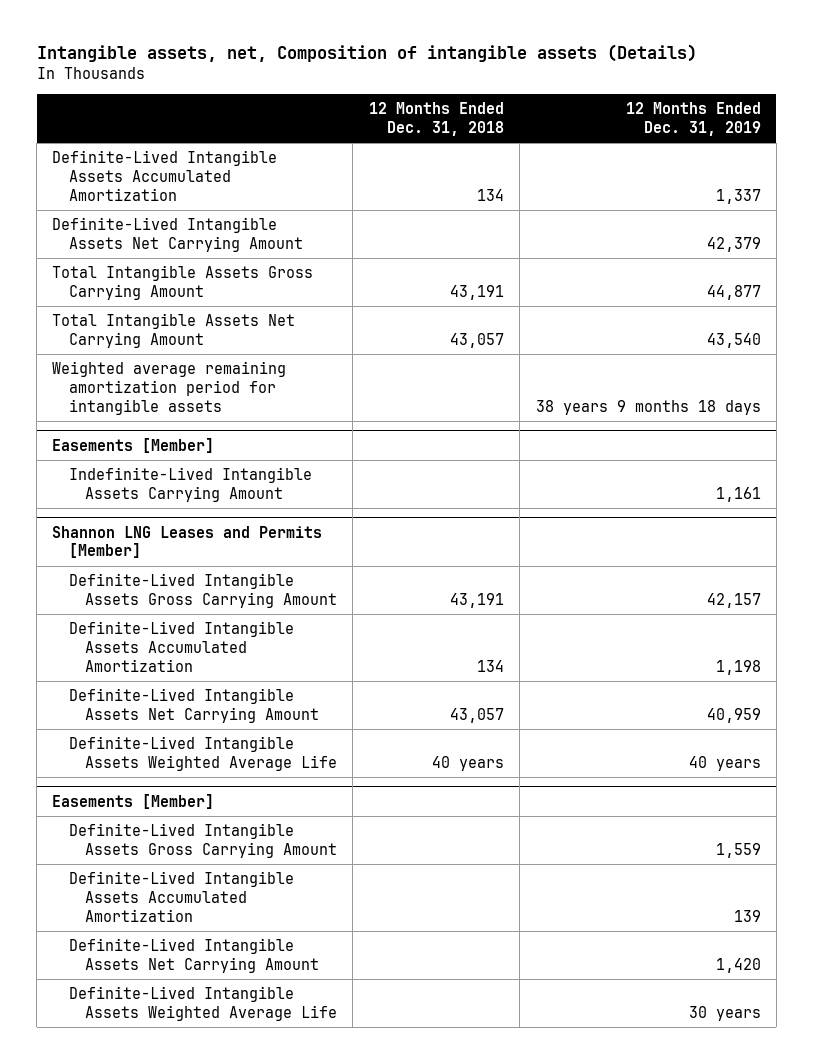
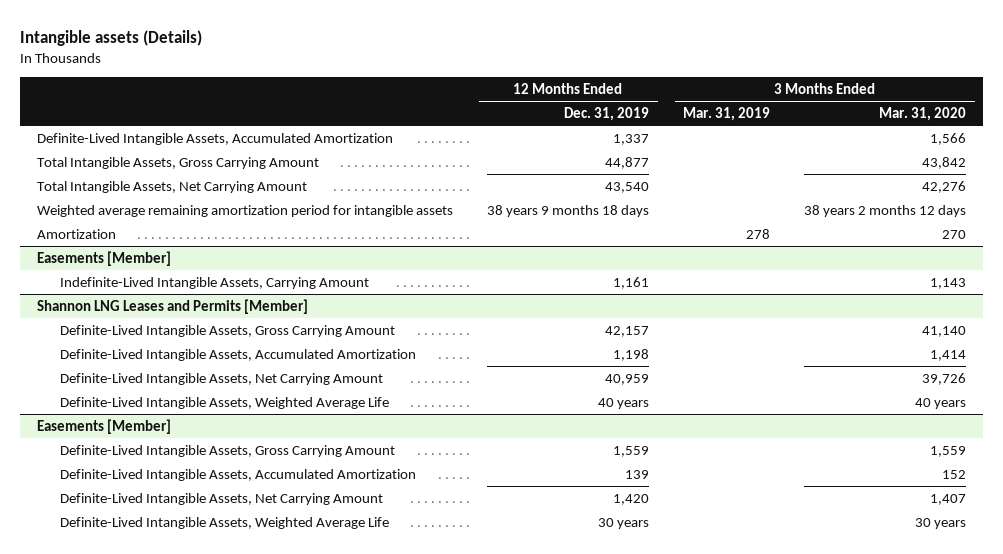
- Intangible assets, net, Composition of intangible assets (Details)
+ Intangible assets (Details)
- | 12 Months Ended Dec. 31, 2018 | 12 Months Ended Dec. 31, 2019
+ | 12 Months Ended Dec. 31, 2019 | 3 Months Ended Mar. 31, 2019 | 3 Months Ended Mar. 31, 2020
- Definite-Lived Intangible Assets Accumulated Amortization | 134 | 1,337
- Definite-Lived Intangible Assets Net Carrying Amount | | 42,379
- Total Intangible Assets Gross Carrying Amount | 43,191 | 44,877
- Total Intangible Assets Net Carrying Amount | 43,057 | 43,540
+ Definite-Lived Intangible Assets, Accumulated Amortization | 1,337 | | 1,566
+ Total Intangible Assets, Gross Carrying Amount | 44,877 | | 43,842
+ Total Intangible Assets, Net Carrying Amount | 43,540 | | 42,276
+ Amortization | | 278 | 270
@ Easements [Member]
- Indefinite-Lived Intangible Assets Carrying Amount | | 1,161
+ Indefinite-Lived Intangible Assets, Carrying Amount | 1,161 | | 1,143
@ Shannon LNG Leases and Permits [Member]
- Definite-Lived Intangible Assets Gross Carrying Amount | 43,191 | 42,157
- Definite-Lived Intangible Assets Accumulated Amortization | 134 | 1,198
- Definite-Lived Intangible Assets Net Carrying Amount | 43,057 | 40,959
- Definite-Lived Intangible Assets Weighted Average Life | 40 years | 40 years
+ Definite-Lived Intangible Assets, Gross Carrying Amount | 42,157 | | 41,140
+ Definite-Lived Intangible Assets, Accumulated Amortization | 1,198 | | 1,414
+ Definite-Lived Intangible Assets, Net Carrying Amount | 40,959 | | 39,726
+ Definite-Lived Intangible Assets, Weighted Average Life | 40 years | | 40 years
@ Easements [Member]
- Definite-Lived Intangible Assets Gross Carrying Amount | | 1,559
- Definite-Lived Intangible Assets Accumulated Amortization | | 139
- Definite-Lived Intangible Assets Net Carrying Amount | | 1,420
- Definite-Lived Intangible Assets Weighted Average Life | | 30 years
+ Definite-Lived Intangible Assets, Gross Carrying Amount | 1,559 | | 1,559
+ Definite-Lived Intangible Assets, Accumulated Amortization | 139 | | 152
+ Definite-Lived Intangible Assets, Net Carrying Amount | 1,420 | | 1,407
+ Definite-Lived Intangible Assets, Weighted Average Life | 30 years | | 30 years

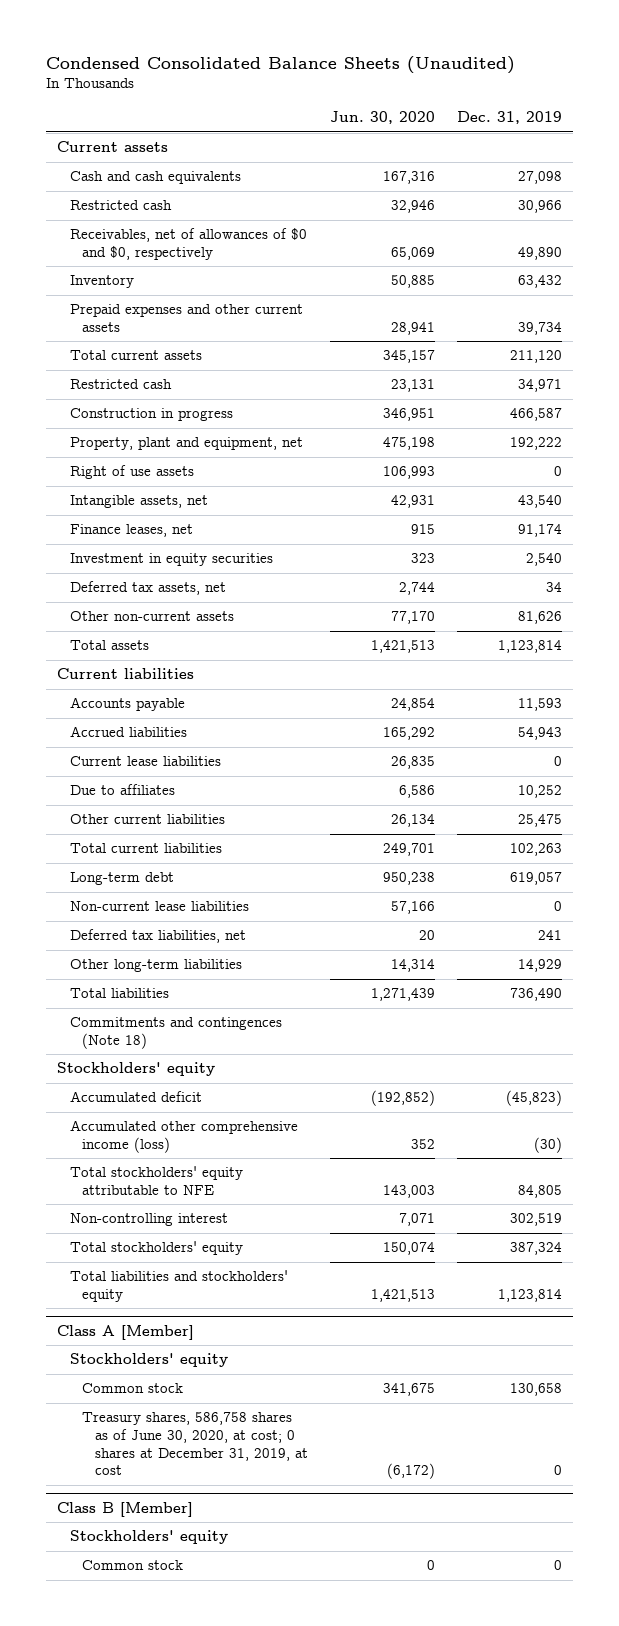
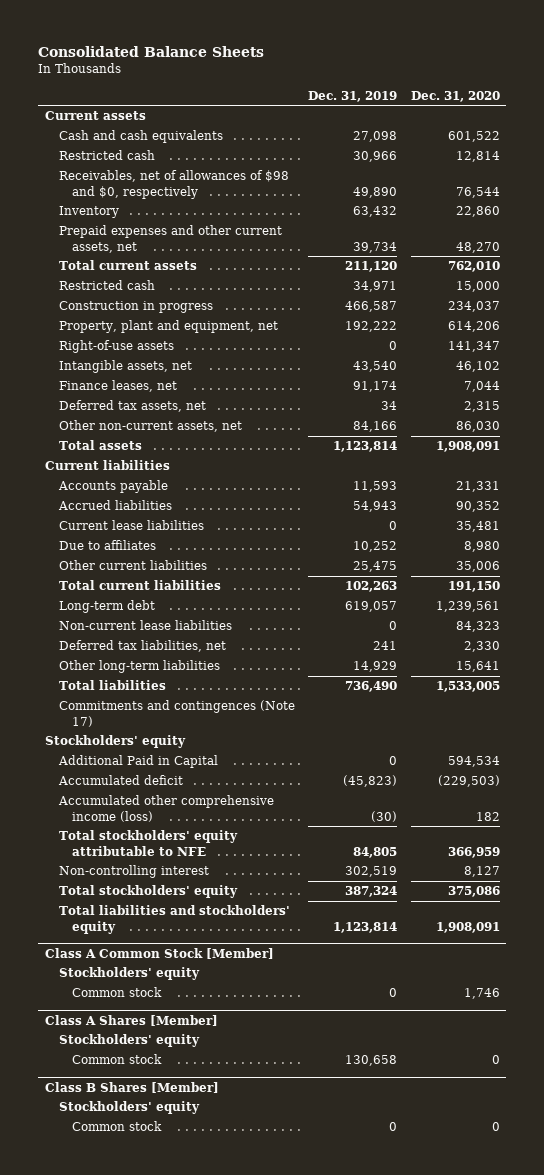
- Condensed Consolidated Balance Sheets (Unaudited)
+ Consolidated Balance Sheets
- | Jun. 30, 2020 | Dec. 31, 2019
+ | Dec. 31, 2019 | Dec. 31, 2020
- Receivables, net of allowances of $0 and $0, respectively | 65,069 | 49,890
+ Receivables, net of allowances of $98 and $0, respectively | 49,890 | 76,544
- Prepaid expenses and other current assets | 28,941 | 39,734
+ Prepaid expenses and other current assets, net | 39,734 | 48,270
- Right of use assets | 106,993 | 0
+ Right-of-use assets | 0 | 141,347
- Investment in equity securities | 323 | 2,540
- Other non-current assets | 77,170 | 81,626
+ Other non-current assets, net | 84,166 | 86,030
- Commitments and contingences (Note 18)
+ Commitments and contingences (Note 17)
+ Additional Paid in Capital | 0 | 594,534
- Class A [Member]
+ Class A Common Stock [Member]
+ Common stock | 0 | 1,746
+ Class A Shares [Member]
+ Stockholders' equity
- Treasury shares, 586,758 shares as of June 30, 2020, at cost; 0 shares at December 31, 2019, at cost | (6,172) | 0
- Class B [Member]
+ Class B Shares [Member]

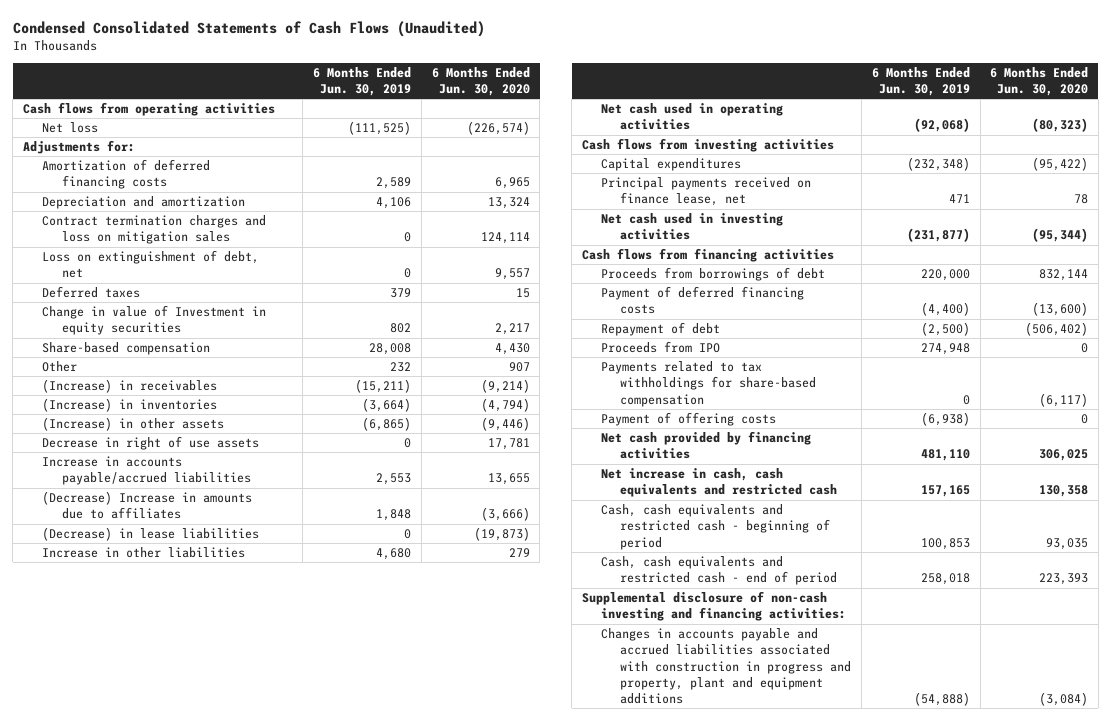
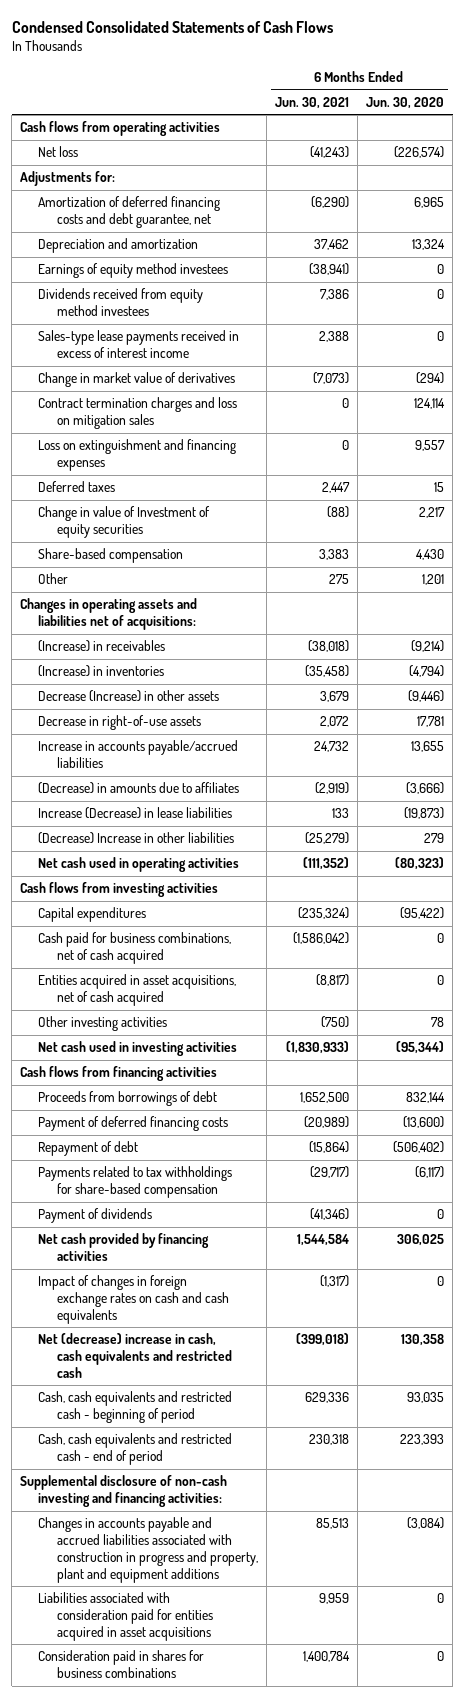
- Condensed Consolidated Statements of Cash Flows (Unaudited)
+ Condensed Consolidated Statements of Cash Flows
- | 6 Months Ended Jun. 30, 2019 | 6 Months Ended Jun. 30, 2020
+ | 6 Months Ended Jun. 30, 2021 | 6 Months Ended Jun. 30, 2020
- Amortization of deferred financing costs | 2,589 | 6,965
+ Amortization of deferred financing costs and debt guarantee, net | (6,290) | 6,965
+ Earnings of equity method investees | (38,941) | 0
+ Dividends received from equity method investees | 7,386 | 0
+ Sales-type lease payments received in excess of interest income | 2,388 | 0
+ Change in market value of derivatives | (7,073) | (294)
- Loss on extinguishment of debt, net | 0 | 9,557
+ Loss on extinguishment and financing expenses | 0 | 9,557
- Change in value of Investment in equity securities | 802 | 2,217
+ Change in value of Investment of equity securities | (88) | 2,217
- Other | 232 | 907
+ Other | 275 | 1,201
+ Changes in operating assets and liabilities net of acquisitions:
- (Increase) in other assets | (6,865) | (9,446)
- Decrease in right of use assets | 0 | 17,781
+ Decrease (Increase) in other assets | 3,679 | (9,446)
+ Decrease in right-of-use assets | 2,072 | 17,781
- (Decrease) Increase in amounts due to affiliates | 1,848 | (3,666)
- (Decrease) in lease liabilities | 0 | (19,873)
- Increase in other liabilities | 4,680 | 279
+ (Decrease) in amounts due to affiliates | (2,919) | (3,666)
+ Increase (Decrease) in lease liabilities | 133 | (19,873)
+ (Decrease) Increase in other liabilities | (25,279) | 279
- Principal payments received on finance lease, net | 471 | 78
+ Cash paid for business combinations, net of cash acquired | (1,586,042) | 0
+ Entities acquired in asset acquisitions, net of cash acquired | (8,817) | 0
+ Other investing activities | (750) | 78
- Proceeds from IPO | 274,948 | 0
- Payment of offering costs | (6,938) | 0
+ Payment of dividends | (41,346) | 0
- Net increase in cash, cash equivalents and restricted cash | 157,165 | 130,358
+ Impact of changes in foreign exchange rates on cash and cash equivalents | (1,317) | 0
+ Net (decrease) increase in cash, cash equivalents and restricted cash | (399,018) | 130,358
+ Liabilities associated with consideration paid for entities acquired in asset acquisitions | 9,959 | 0
+ Consideration paid in shares for business combinations | 1,400,784 | 0

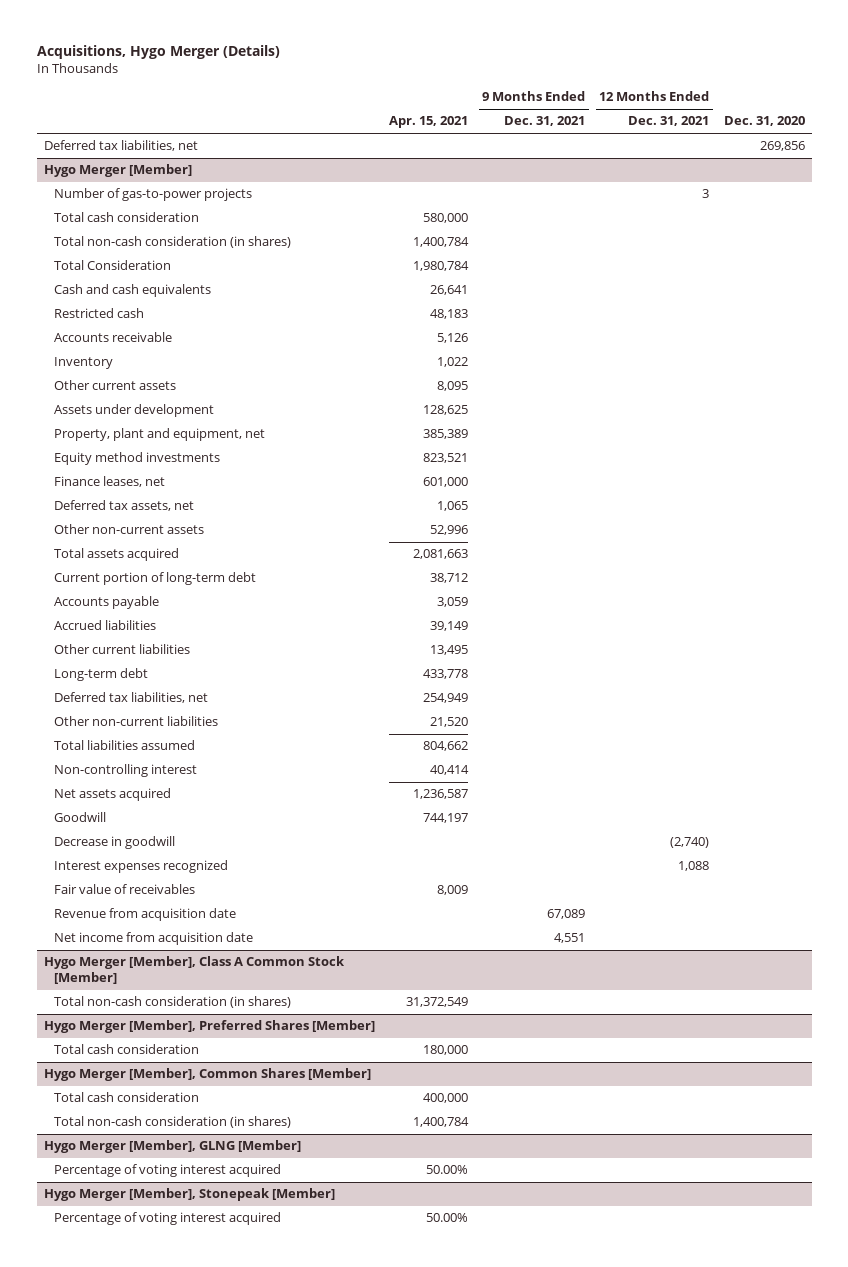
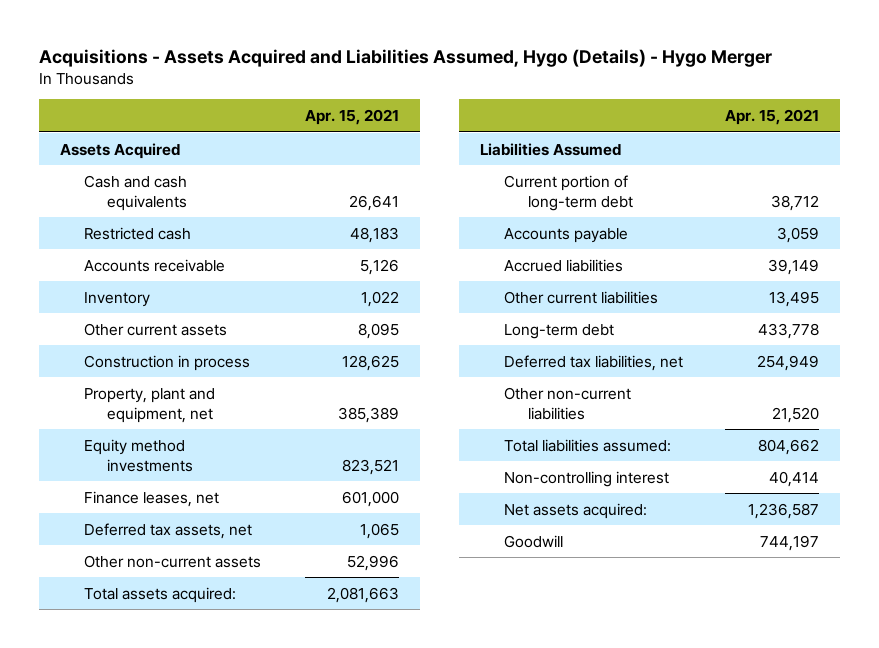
- Acquisitions, Hygo Merger (Details)
+ Acquisitions - Assets Acquired and Liabilities Assumed, Hygo (Details) - Hygo Merger
- | Apr. 15, 2021 | 9 Months Ended Dec. 31, 2021 | 12 Months Ended Dec. 31, 2021 | Dec. 31, 2020
+ | Apr. 15, 2021
- Deferred tax liabilities, net | | | | 269,856
- Hygo Merger [Member]
- Number of gas-to-power projects | | | 3 |
- Total cash consideration | 580,000 | | |
- Total non-cash consideration (in shares) | 1,400,784 | | |
- Total Consideration | 1,980,784 | | |
+ Assets Acquired
- Assets under development | 128,625 | | |
+ Construction in process | 128,625
- Total assets acquired | 2,081,663 | | |
+ Total assets acquired: | 2,081,663
+ Liabilities Assumed
- Total liabilities assumed | 804,662 | | |
+ Total liabilities assumed: | 804,662
- Net assets acquired | 1,236,587 | | |
+ Net assets acquired: | 1,236,587
- Decrease in goodwill | | | (2,740) |
- Interest expenses recognized | | | 1,088 |
- Fair value of receivables | 8,009 | | |
- Revenue from acquisition date | | 67,089 | |
- Net income from acquisition date | | 4,551 | |
- Hygo Merger [Member], Class A Common Stock [Member]
- Total non-cash consideration (in shares) | 31,372,549 | | |
- Hygo Merger [Member], Preferred Shares [Member]
- Total cash consideration | 180,000 | | |
- Hygo Merger [Member], Common Shares [Member]
- Total cash consideration | 400,000 | | |
- Total non-cash consideration (in shares) | 1,400,784 | | |
- Hygo Merger [Member], GLNG [Member]
- Percentage of voting interest acquired | 50.00% | | |
- Hygo Merger [Member], Stonepeak [Member]
- Percentage of voting interest acquired | 50.00% | | |

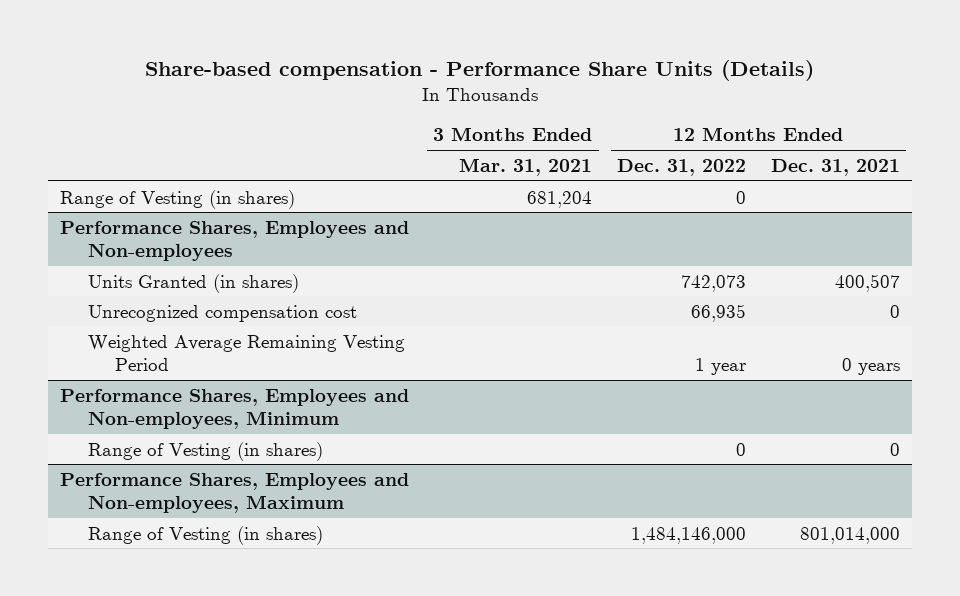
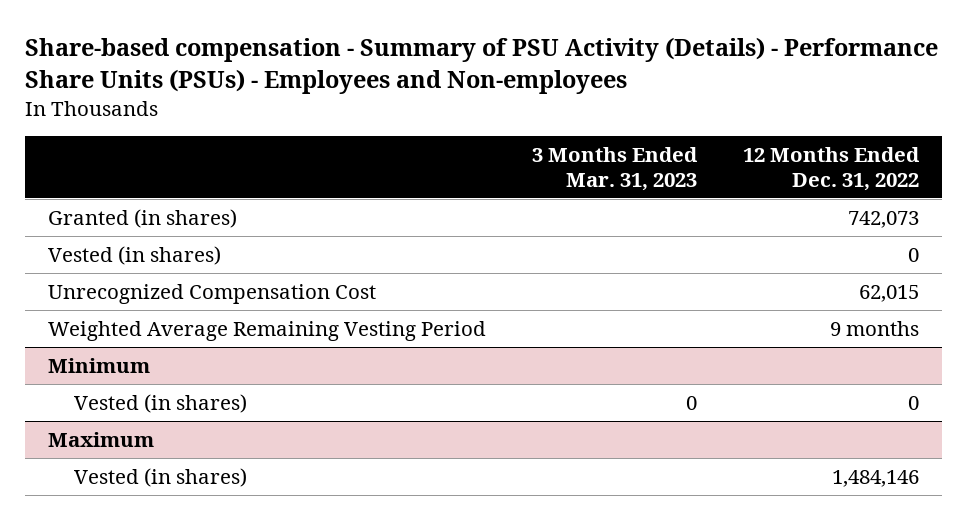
- Share-based compensation - Performance Share Units (Details)
+ Share-based compensation - Summary of PSU Activity (Details) - Performance Share Units (PSUs) - Employees and Non-employees
- | 3 Months Ended Mar. 31, 2021 | 12 Months Ended Dec. 31, 2022 | 12 Months Ended Dec. 31, 2021
+ | 3 Months Ended Mar. 31, 2023 | 12 Months Ended Dec. 31, 2022
- Range of Vesting (in shares) | 681,204 | 0 |
- Performance Shares, Employees and Non-employees
- Units Granted (in shares) | | 742,073 | 400,507
- Unrecognized compensation cost | | 66,935 | 0
- Weighted Average Remaining Vesting Period | | 1 year | 0 years
- Performance Shares, Employees and Non-employees, Minimum
- Range of Vesting (in shares) | | 0 | 0
- Performance Shares, Employees and Non-employees, Maximum
- Range of Vesting (in shares) | | 1,484,146,000 | 801,014,000
+ Granted (in shares) | | 742,073
+ Vested (in shares) | | 0
+ Unrecognized Compensation Cost | | 62,015
+ Weighted Average Remaining Vesting Period | | 9 months
+ Minimum
+ Vested (in shares) | 0 | 0
+ Maximum
+ Vested (in shares) | | 1,484,146

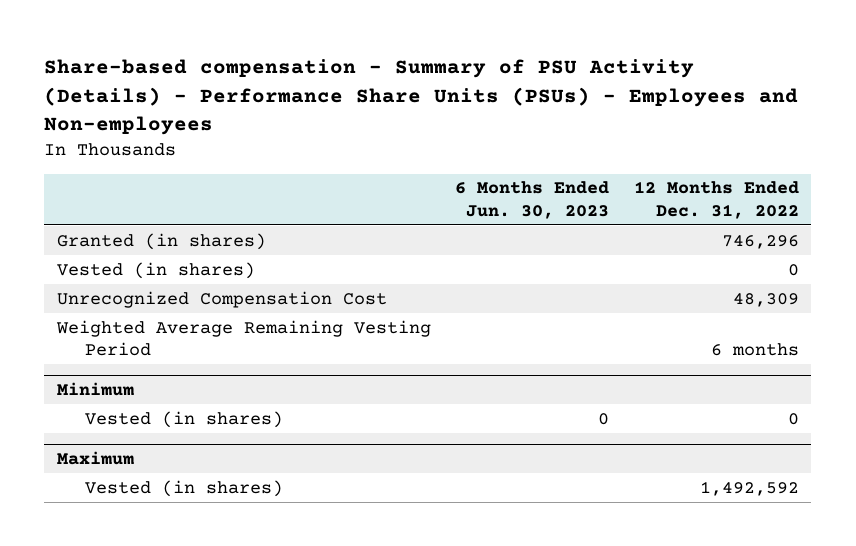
- | 3 Months Ended Mar. 31, 2023 | 12 Months Ended Dec. 31, 2022
+ | 6 Months Ended Jun. 30, 2023 | 12 Months Ended Dec. 31, 2022
- Granted (in shares) | | 742,073
+ Granted (in shares) | | 746,296
- Unrecognized Compensation Cost | | 62,015
- Weighted Average Remaining Vesting Period | | 9 months
+ Unrecognized Compensation Cost | | 48,309
+ Weighted Average Remaining Vesting Period | | 6 months
@ Maximum
- Vested (in shares) | | 1,484,146
+ Vested (in shares) | | 1,492,592

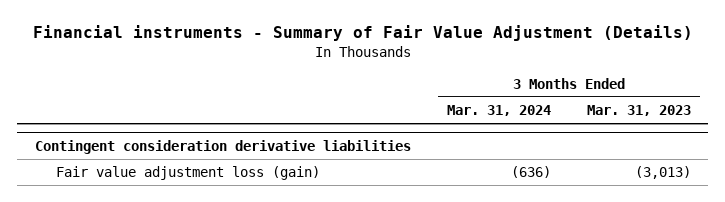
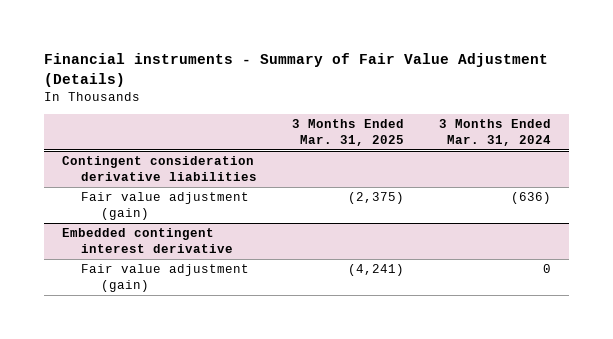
- | 3 Months Ended Mar. 31, 2024 | 3 Months Ended Mar. 31, 2023
+ | 3 Months Ended Mar. 31, 2025 | 3 Months Ended Mar. 31, 2024
@ Contingent consideration derivative liabilities
- Fair value adjustment loss (gain) | (636) | (3,013)
+ Fair value adjustment (gain) | (2,375) | (636)
+ Embedded contingent interest derivative
+ Fair value adjustment (gain) | (4,241) | 0

